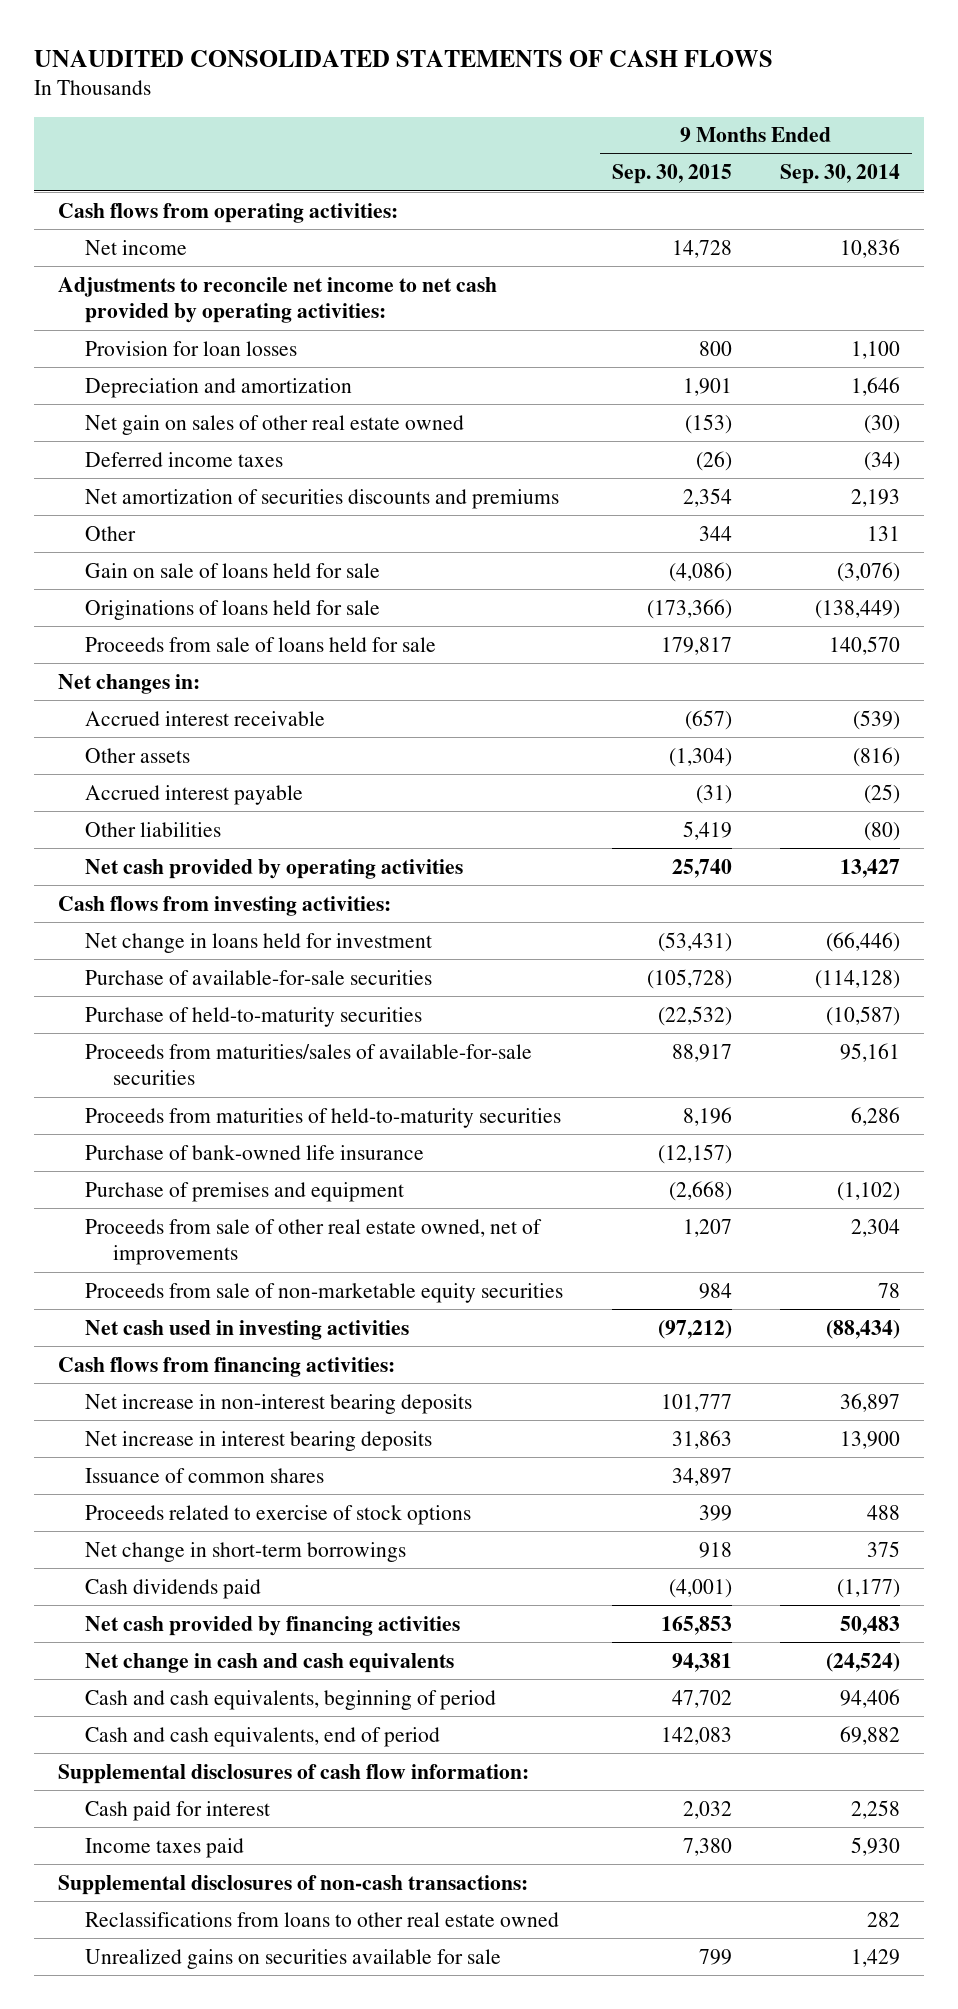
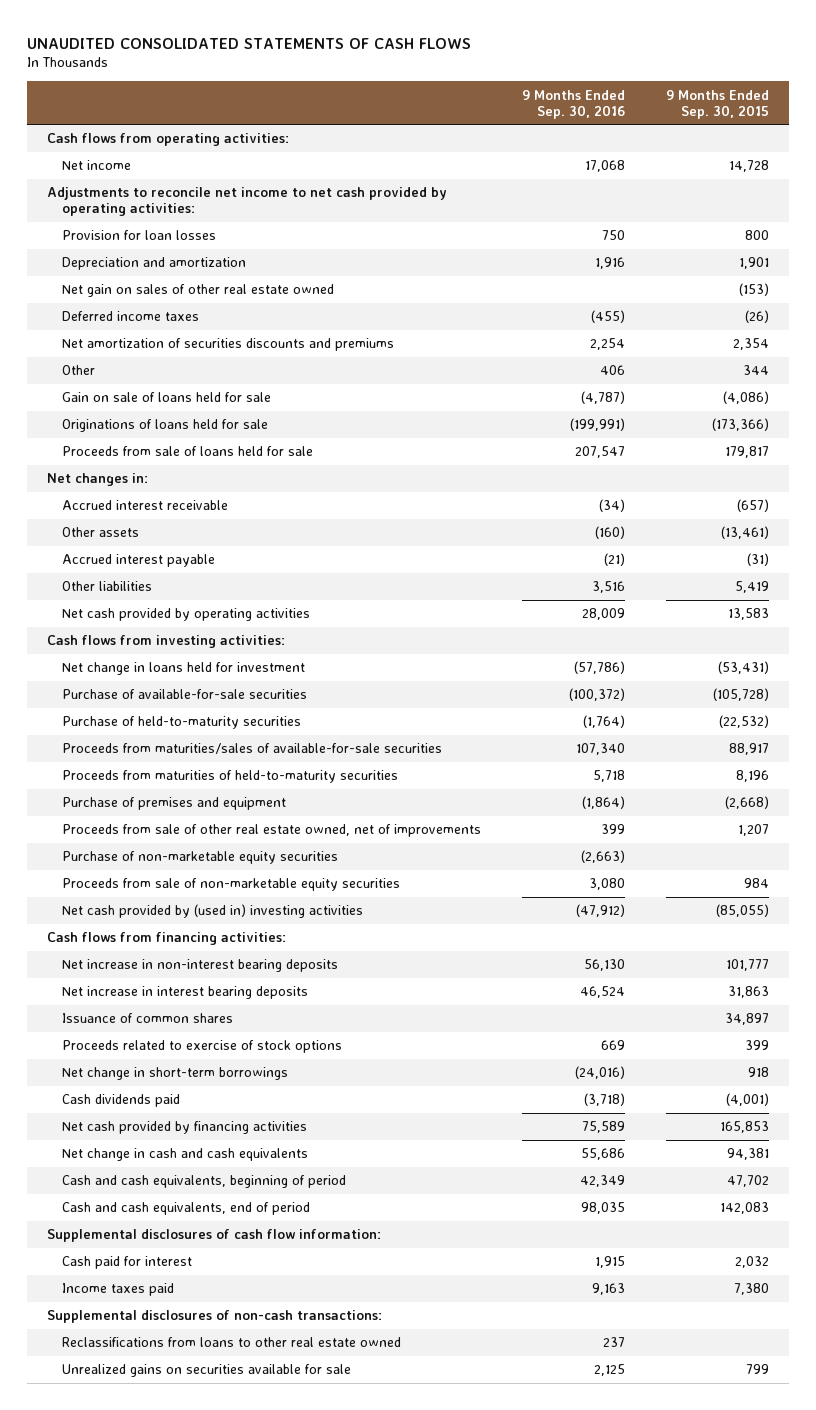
- | 9 Months Ended Sep. 30, 2015 | 9 Months Ended Sep. 30, 2014
+ | 9 Months Ended Sep. 30, 2016 | 9 Months Ended Sep. 30, 2015
- Other assets | (1,304) | (816)
+ Other assets | (160) | (13,461)
- Net cash provided by operating activities | 25,740 | 13,427
+ Net cash provided by operating activities | 28,009 | 13,583
- Purchase of bank-owned life insurance | (12,157) |
+ Purchase of non-marketable equity securities | (2,663) |
- Net cash used in investing activities | (97,212) | (88,434)
+ Net cash provided by (used in) investing activities | (47,912) | (85,055)

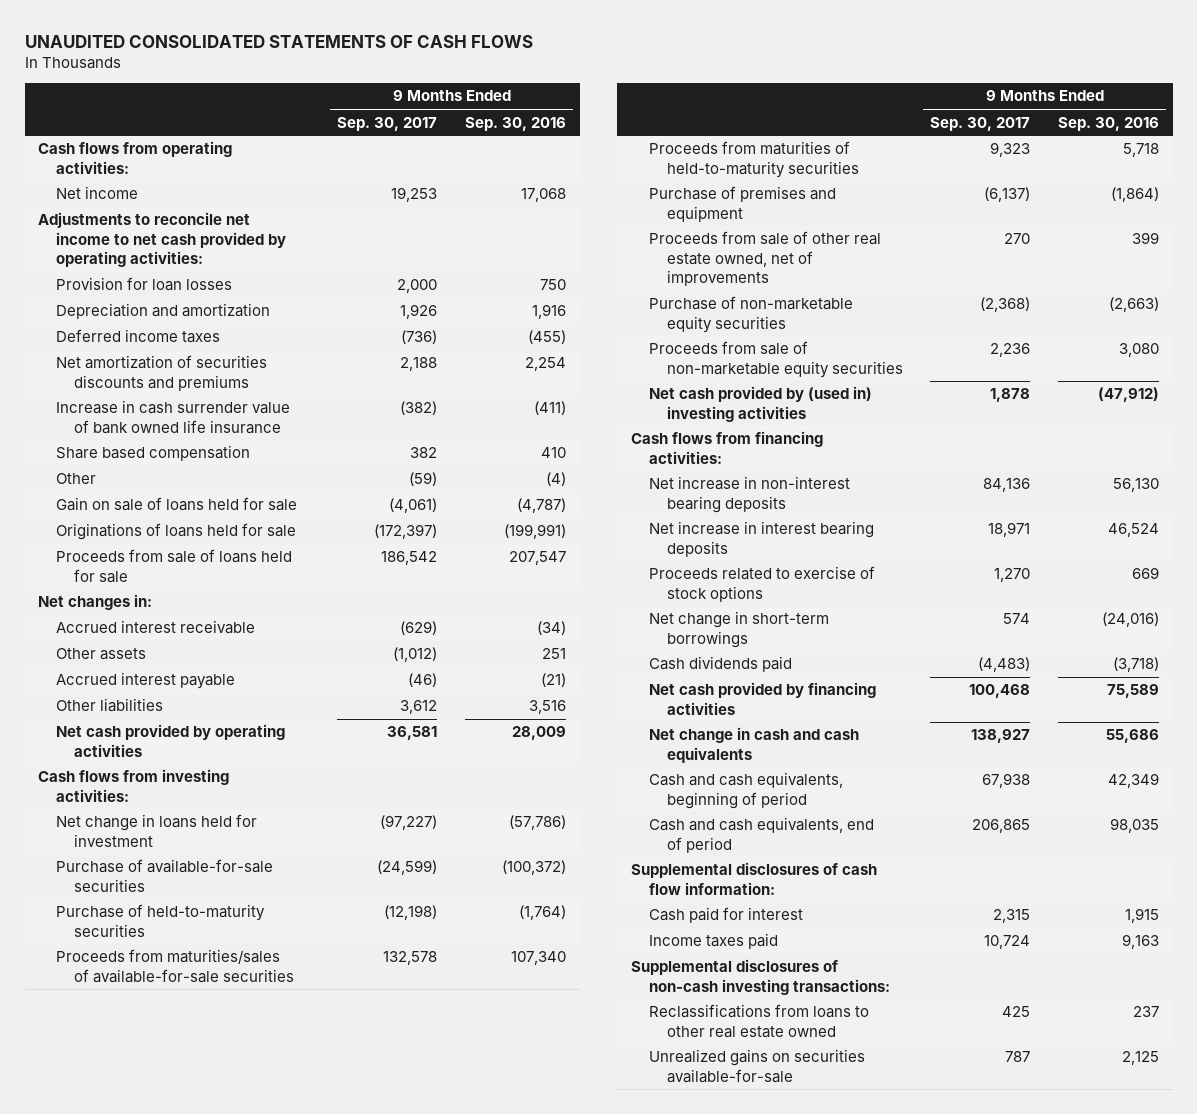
- | 9 Months Ended Sep. 30, 2016 | 9 Months Ended Sep. 30, 2015
+ | 9 Months Ended Sep. 30, 2017 | 9 Months Ended Sep. 30, 2016
- Net gain on sales of other real estate owned | | (153)
- Other | 406 | 344
+ Increase in cash surrender value of bank owned life insurance | (382) | (411)
+ Share based compensation | 382 | 410
+ Other | (59) | (4)
- Other assets | (160) | (13,461)
+ Other assets | (1,012) | 251
- Issuance of common shares | | 34,897
- Supplemental disclosures of non-cash transactions:
+ Supplemental disclosures of non-cash investing transactions:
- Unrealized gains on securities available for sale | 2,125 | 799
+ Unrealized gains on securities available-for-sale | 787 | 2,125

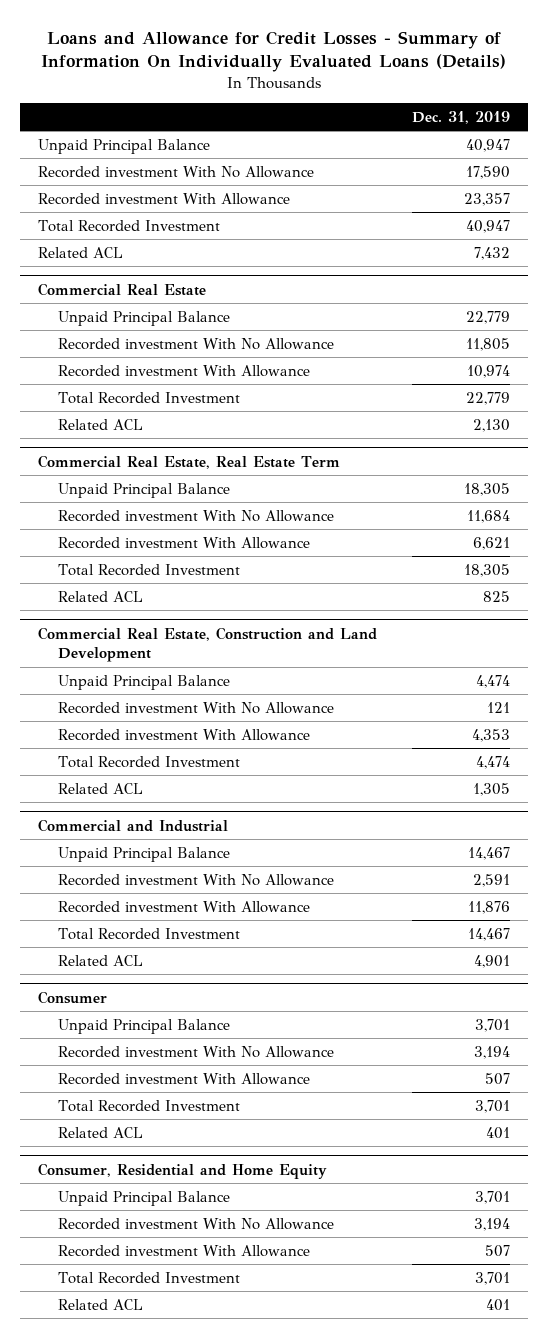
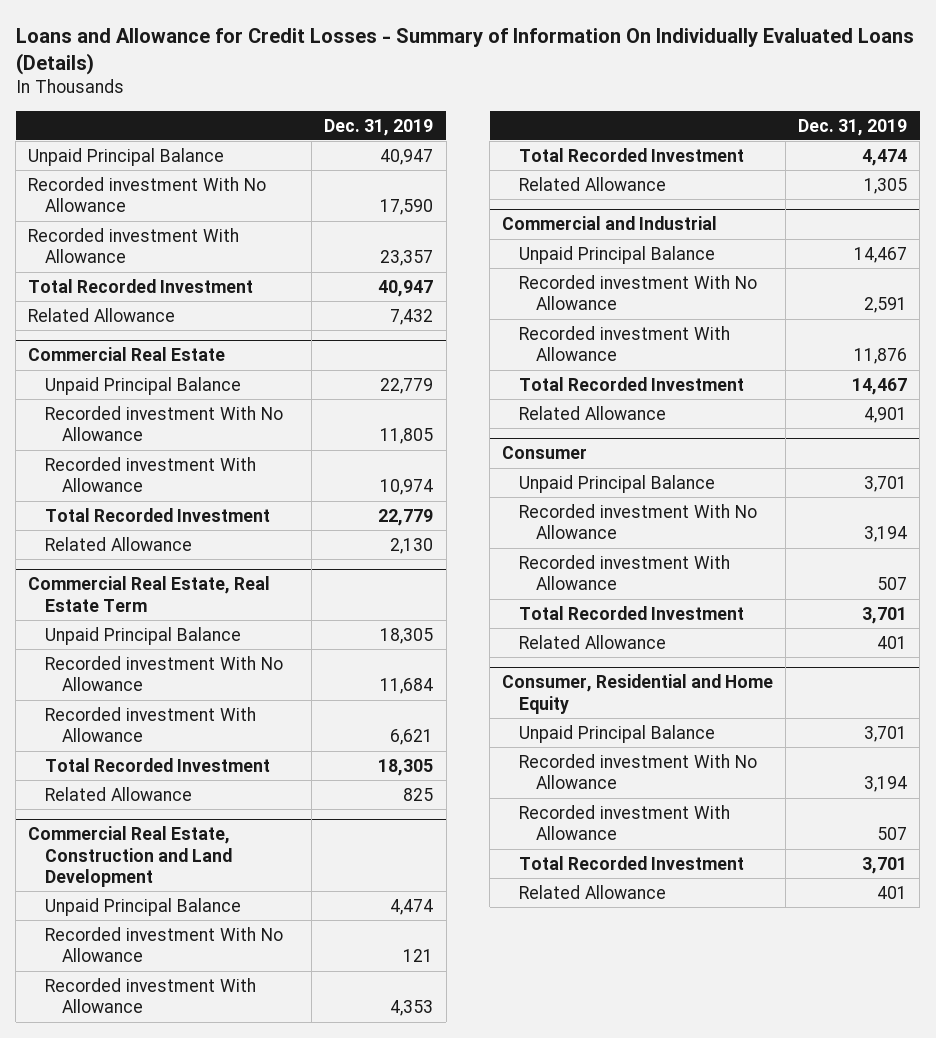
- Related ACL | 7,432
+ Related Allowance | 7,432
@ Commercial Real Estate
- Related ACL | 2,130
+ Related Allowance | 2,130
@ Commercial Real Estate, Real Estate Term
- Related ACL | 825
+ Related Allowance | 825
@ Commercial Real Estate, Construction and Land Development
- Related ACL | 1,305
+ Related Allowance | 1,305
@ Commercial and Industrial
- Related ACL | 4,901
+ Related Allowance | 4,901
@ Consumer
- Related ACL | 401
+ Related Allowance | 401
@ Consumer, Residential and Home Equity
- Related ACL | 401
+ Related Allowance | 401

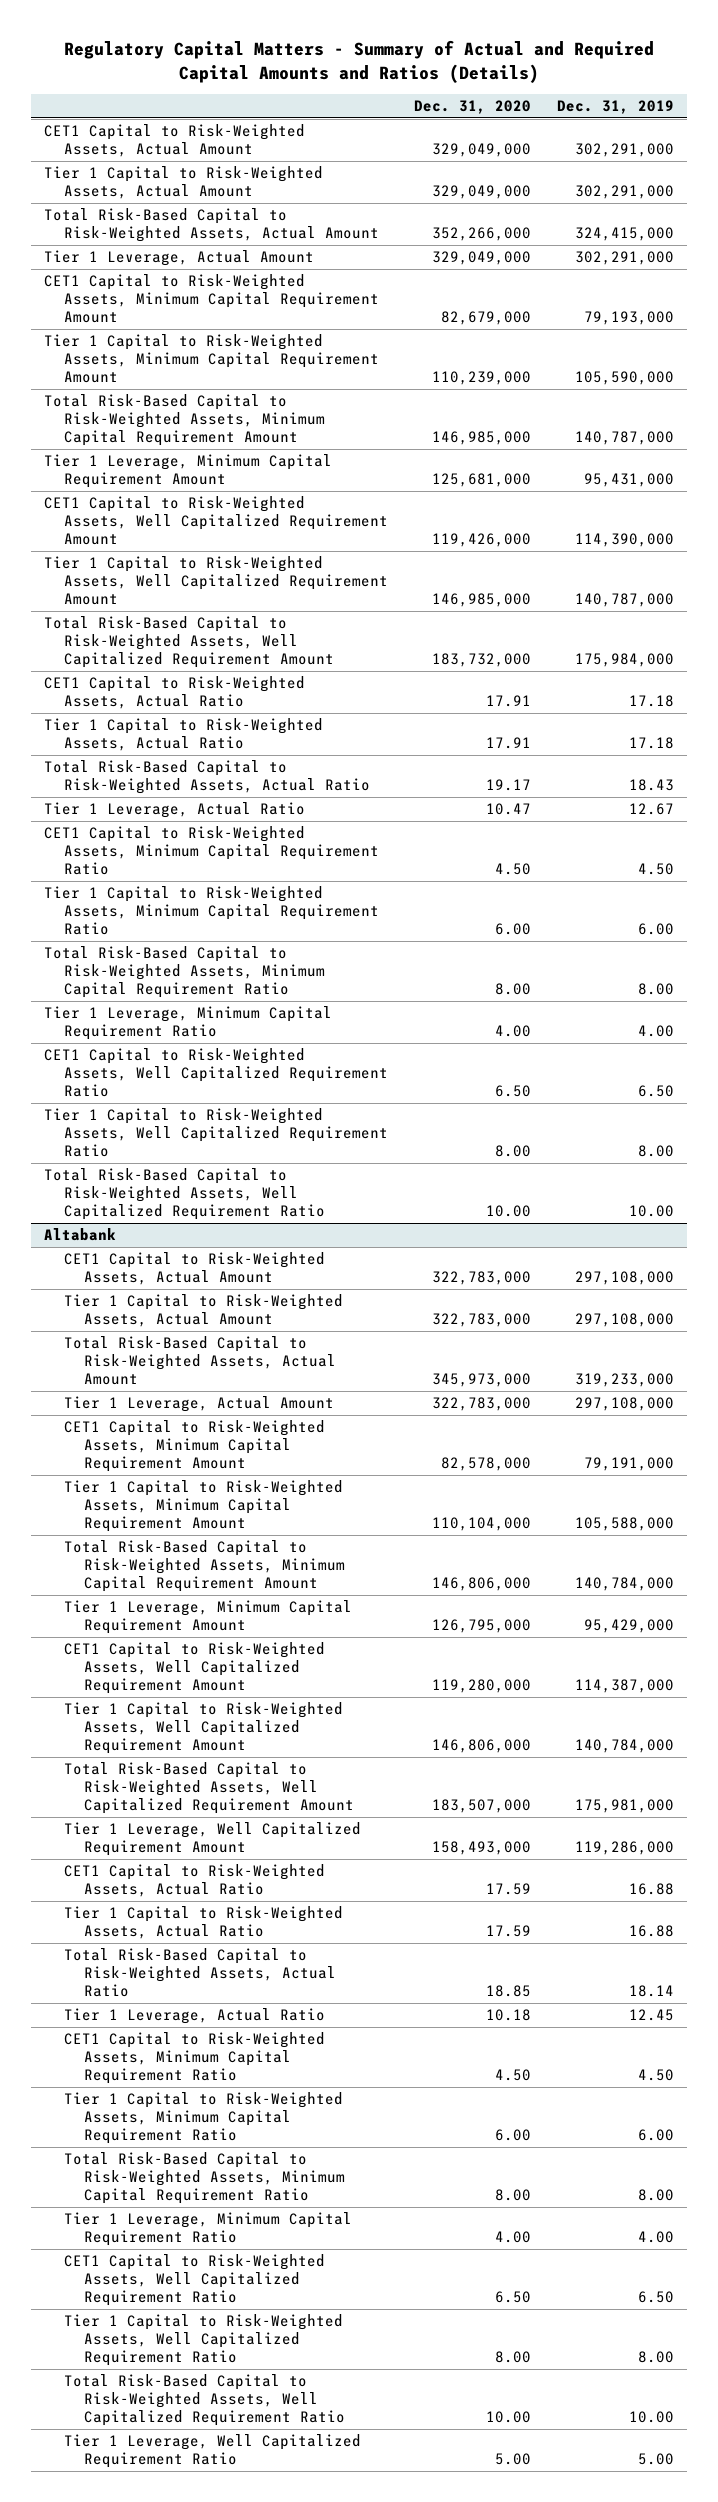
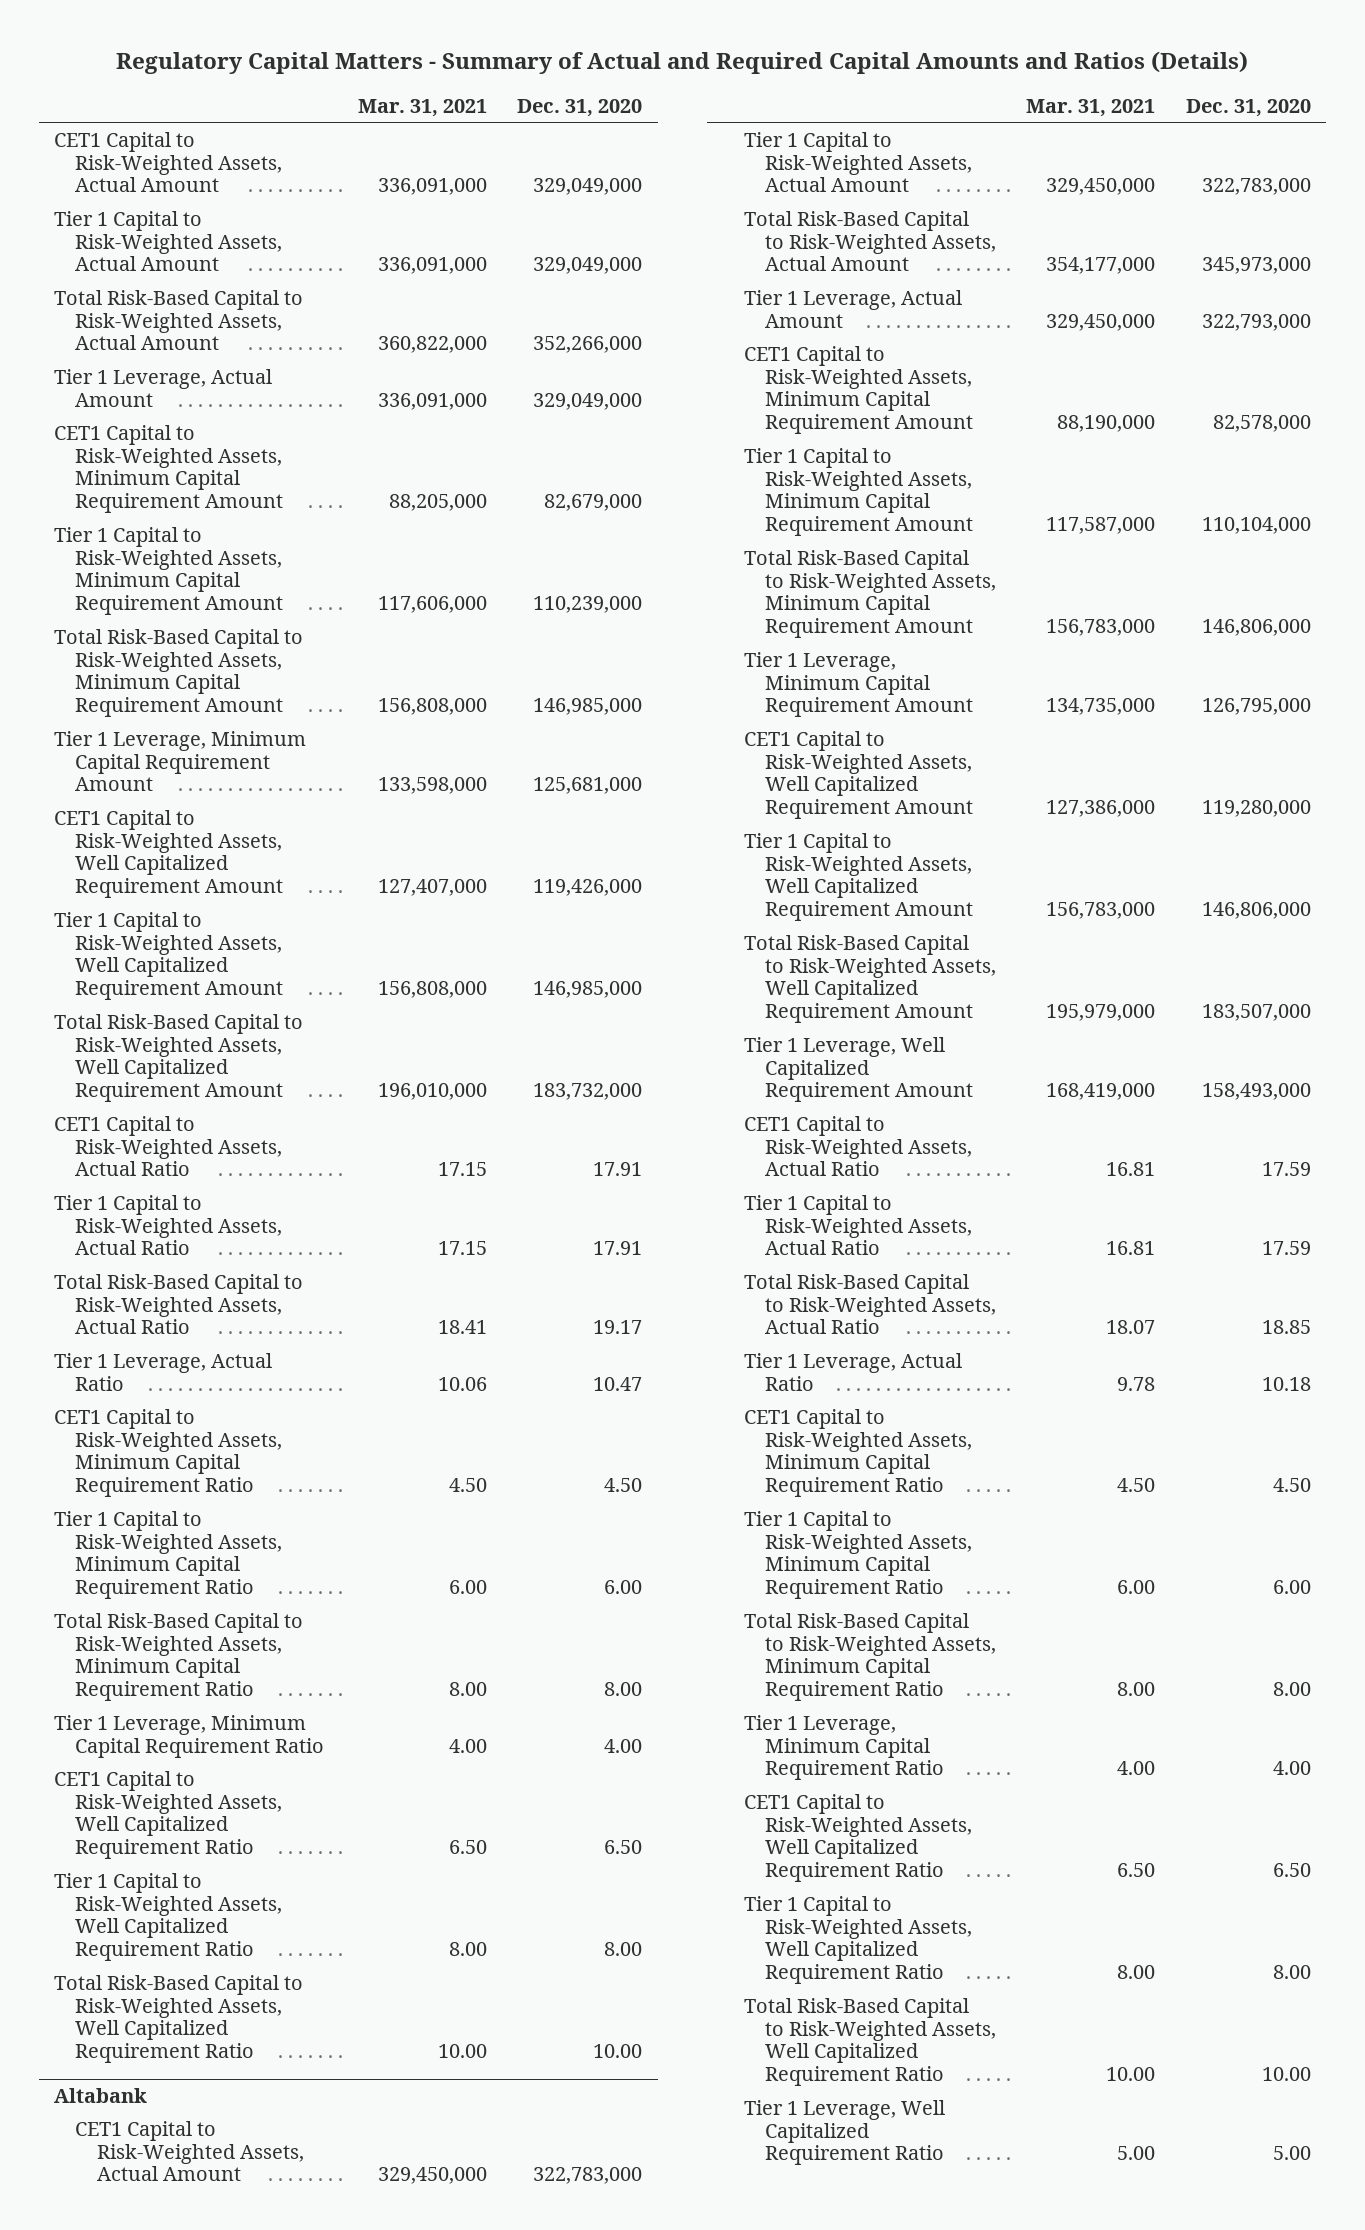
- | Dec. 31, 2020 | Dec. 31, 2019
+ | Mar. 31, 2021 | Dec. 31, 2020
@ Altabank
- Tier 1 Leverage, Actual Amount | 322,783,000 | 297,108,000
+ Tier 1 Leverage, Actual Amount | 329,450,000 | 322,793,000

